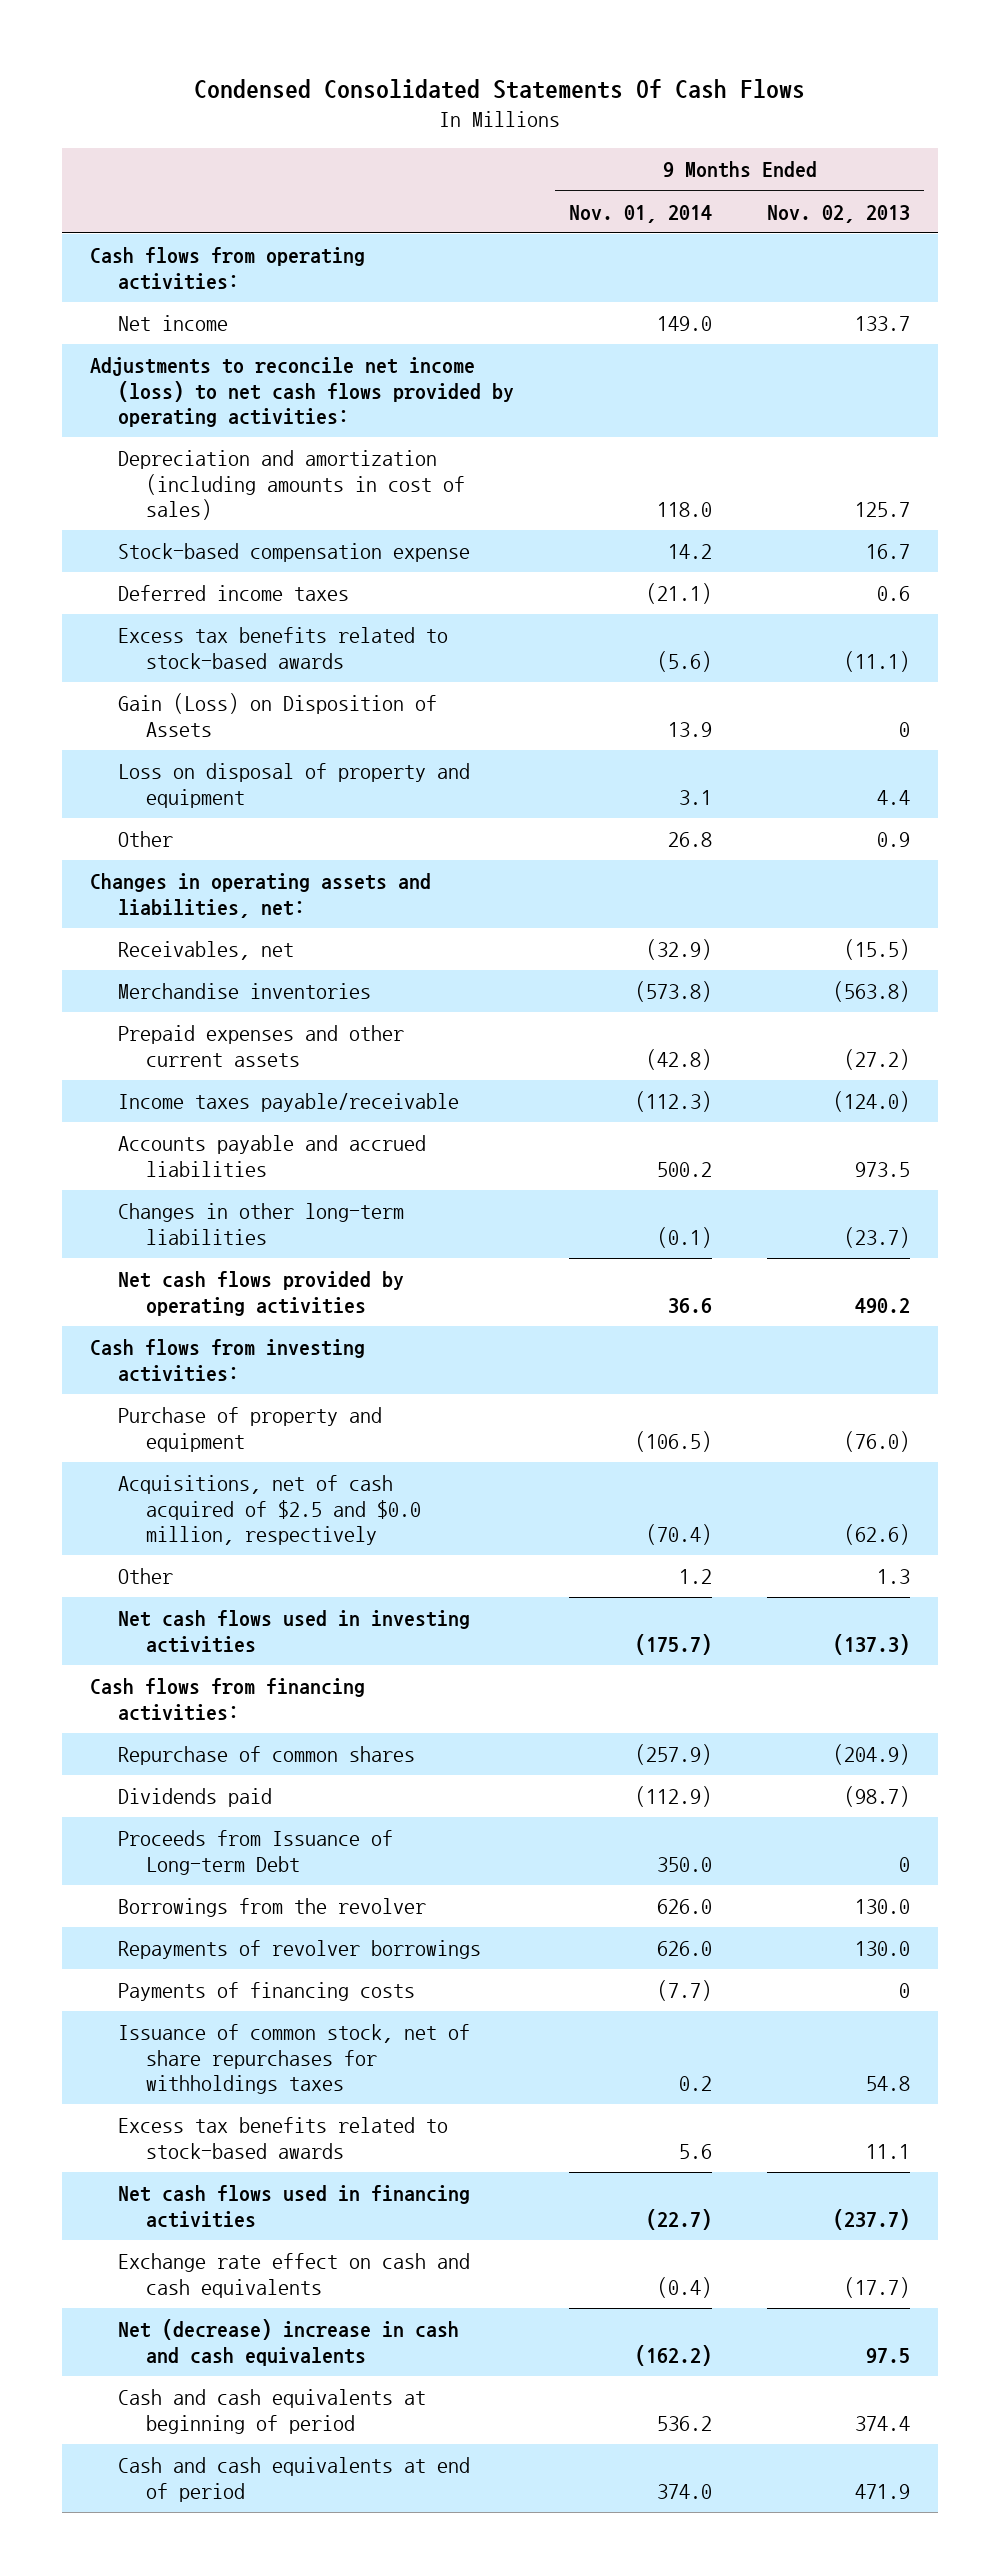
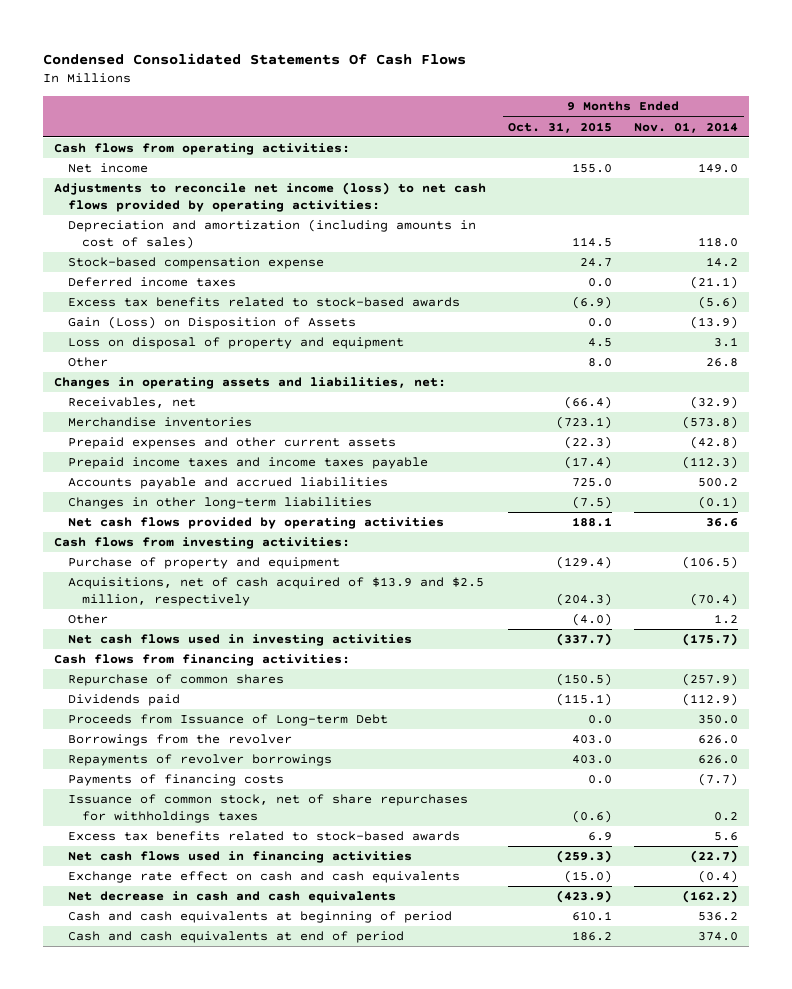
- | 9 Months Ended Nov. 01, 2014 | 9 Months Ended Nov. 02, 2013
+ | 9 Months Ended Oct. 31, 2015 | 9 Months Ended Nov. 01, 2014
- Gain (Loss) on Disposition of Assets | 13.9 | 0
+ Gain (Loss) on Disposition of Assets | 0.0 | (13.9)
- Income taxes payable/receivable | (112.3) | (124.0)
+ Prepaid income taxes and income taxes payable | (17.4) | (112.3)
- Acquisitions, net of cash acquired of $2.5 and $0.0 million, respectively | (70.4) | (62.6)
+ Acquisitions, net of cash acquired of $13.9 and $2.5 million, respectively | (204.3) | (70.4)
- Net (decrease) increase in cash and cash equivalents | (162.2) | 97.5
+ Net decrease in cash and cash equivalents | (423.9) | (162.2)

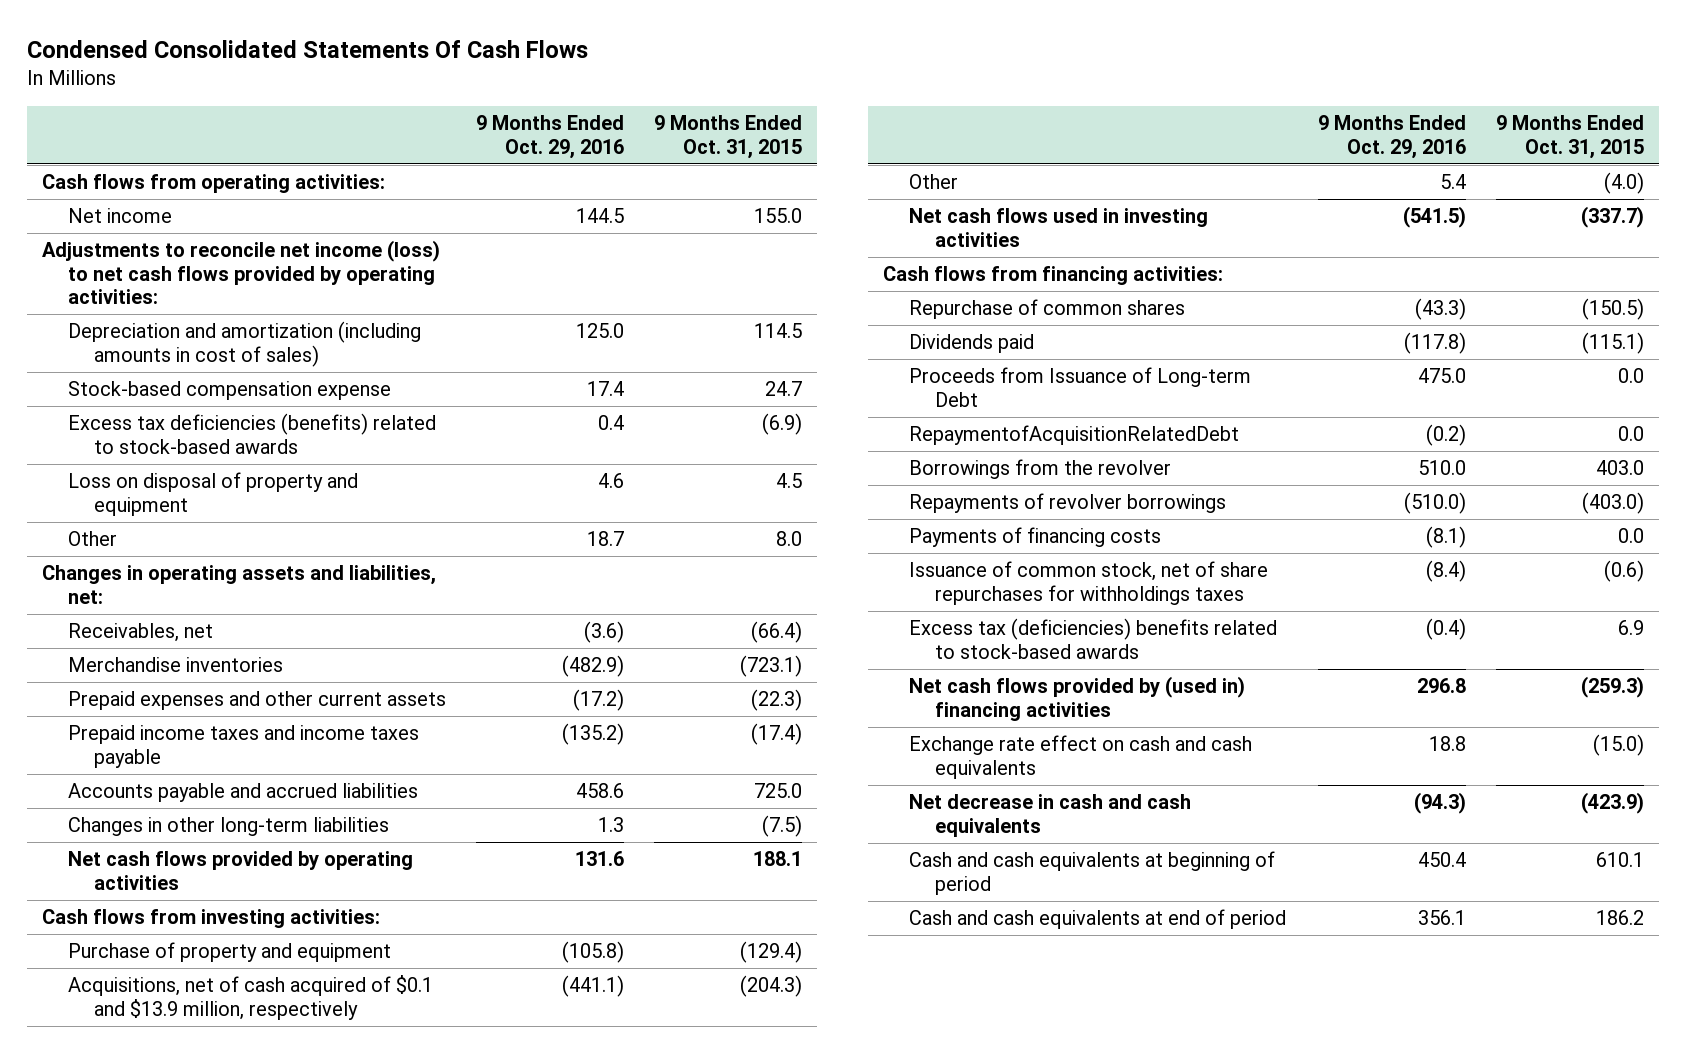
- | 9 Months Ended Oct. 31, 2015 | 9 Months Ended Nov. 01, 2014
+ | 9 Months Ended Oct. 29, 2016 | 9 Months Ended Oct. 31, 2015
- Deferred income taxes | 0.0 | (21.1)
- Excess tax benefits related to stock-based awards | (6.9) | (5.6)
- Gain (Loss) on Disposition of Assets | 0.0 | (13.9)
+ Excess tax deficiencies (benefits) related to stock-based awards | 0.4 | (6.9)
- Acquisitions, net of cash acquired of $13.9 and $2.5 million, respectively | (204.3) | (70.4)
+ Acquisitions, net of cash acquired of $0.1 and $13.9 million, respectively | (441.1) | (204.3)
+ RepaymentofAcquisitionRelatedDebt | (0.2) | 0.0
- Repayments of revolver borrowings | 403.0 | 626.0
+ Repayments of revolver borrowings | (510.0) | (403.0)
- Excess tax benefits related to stock-based awards | 6.9 | 5.6
- Net cash flows used in financing activities | (259.3) | (22.7)
+ Excess tax (deficiencies) benefits related to stock-based awards | (0.4) | 6.9
+ Net cash flows provided by (used in) financing activities | 296.8 | (259.3)

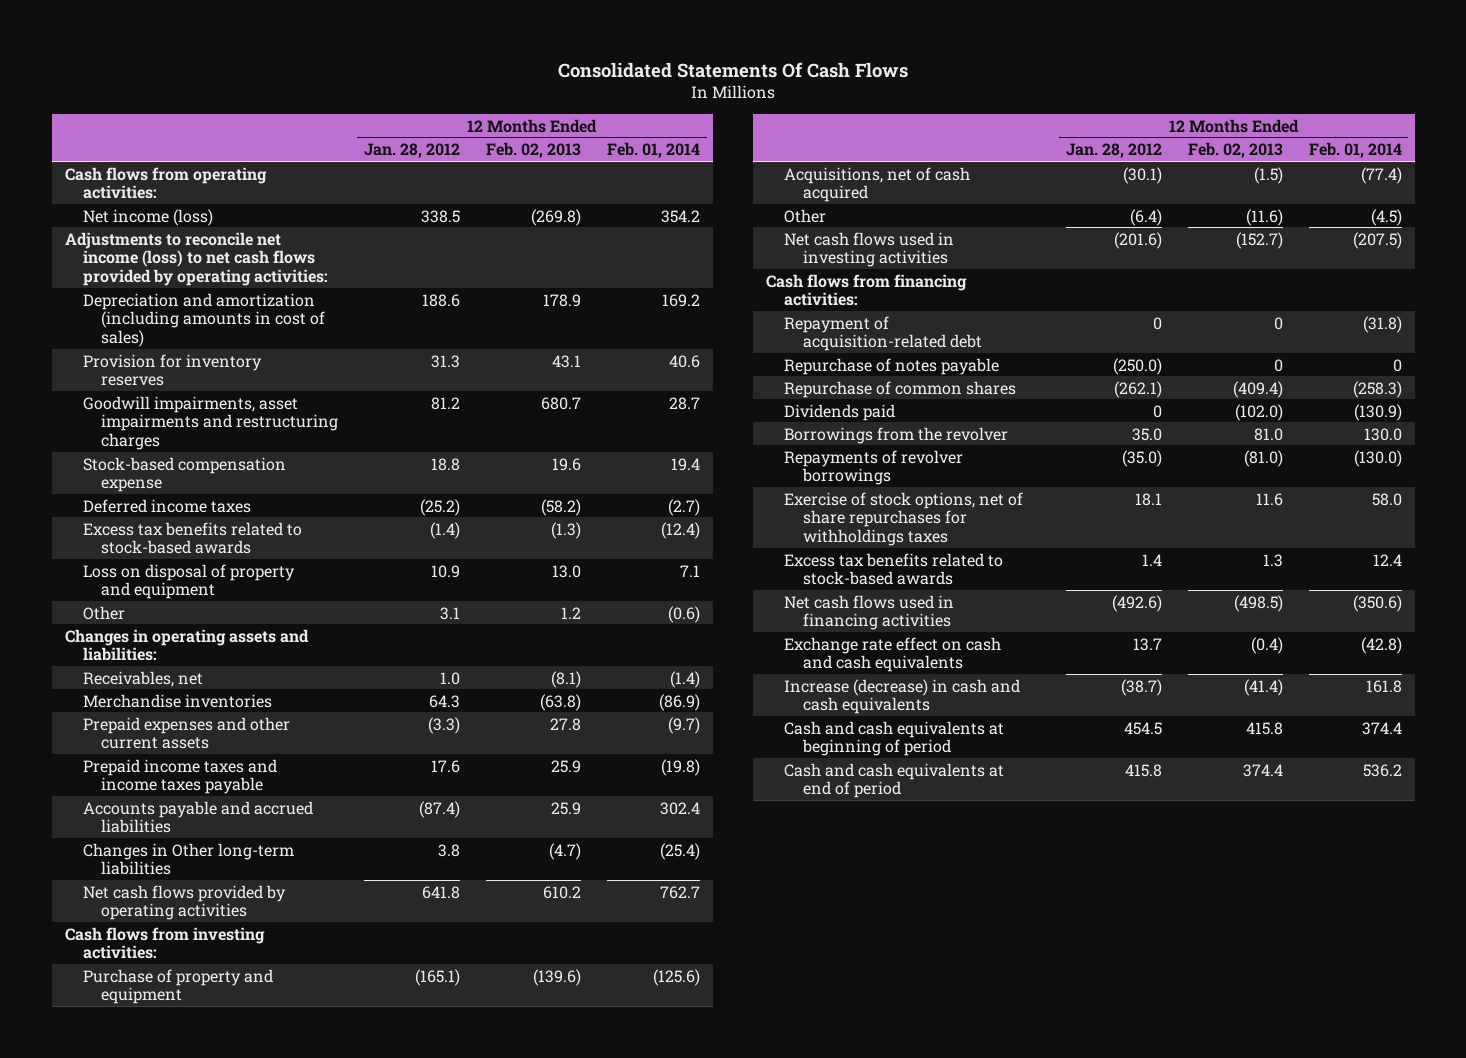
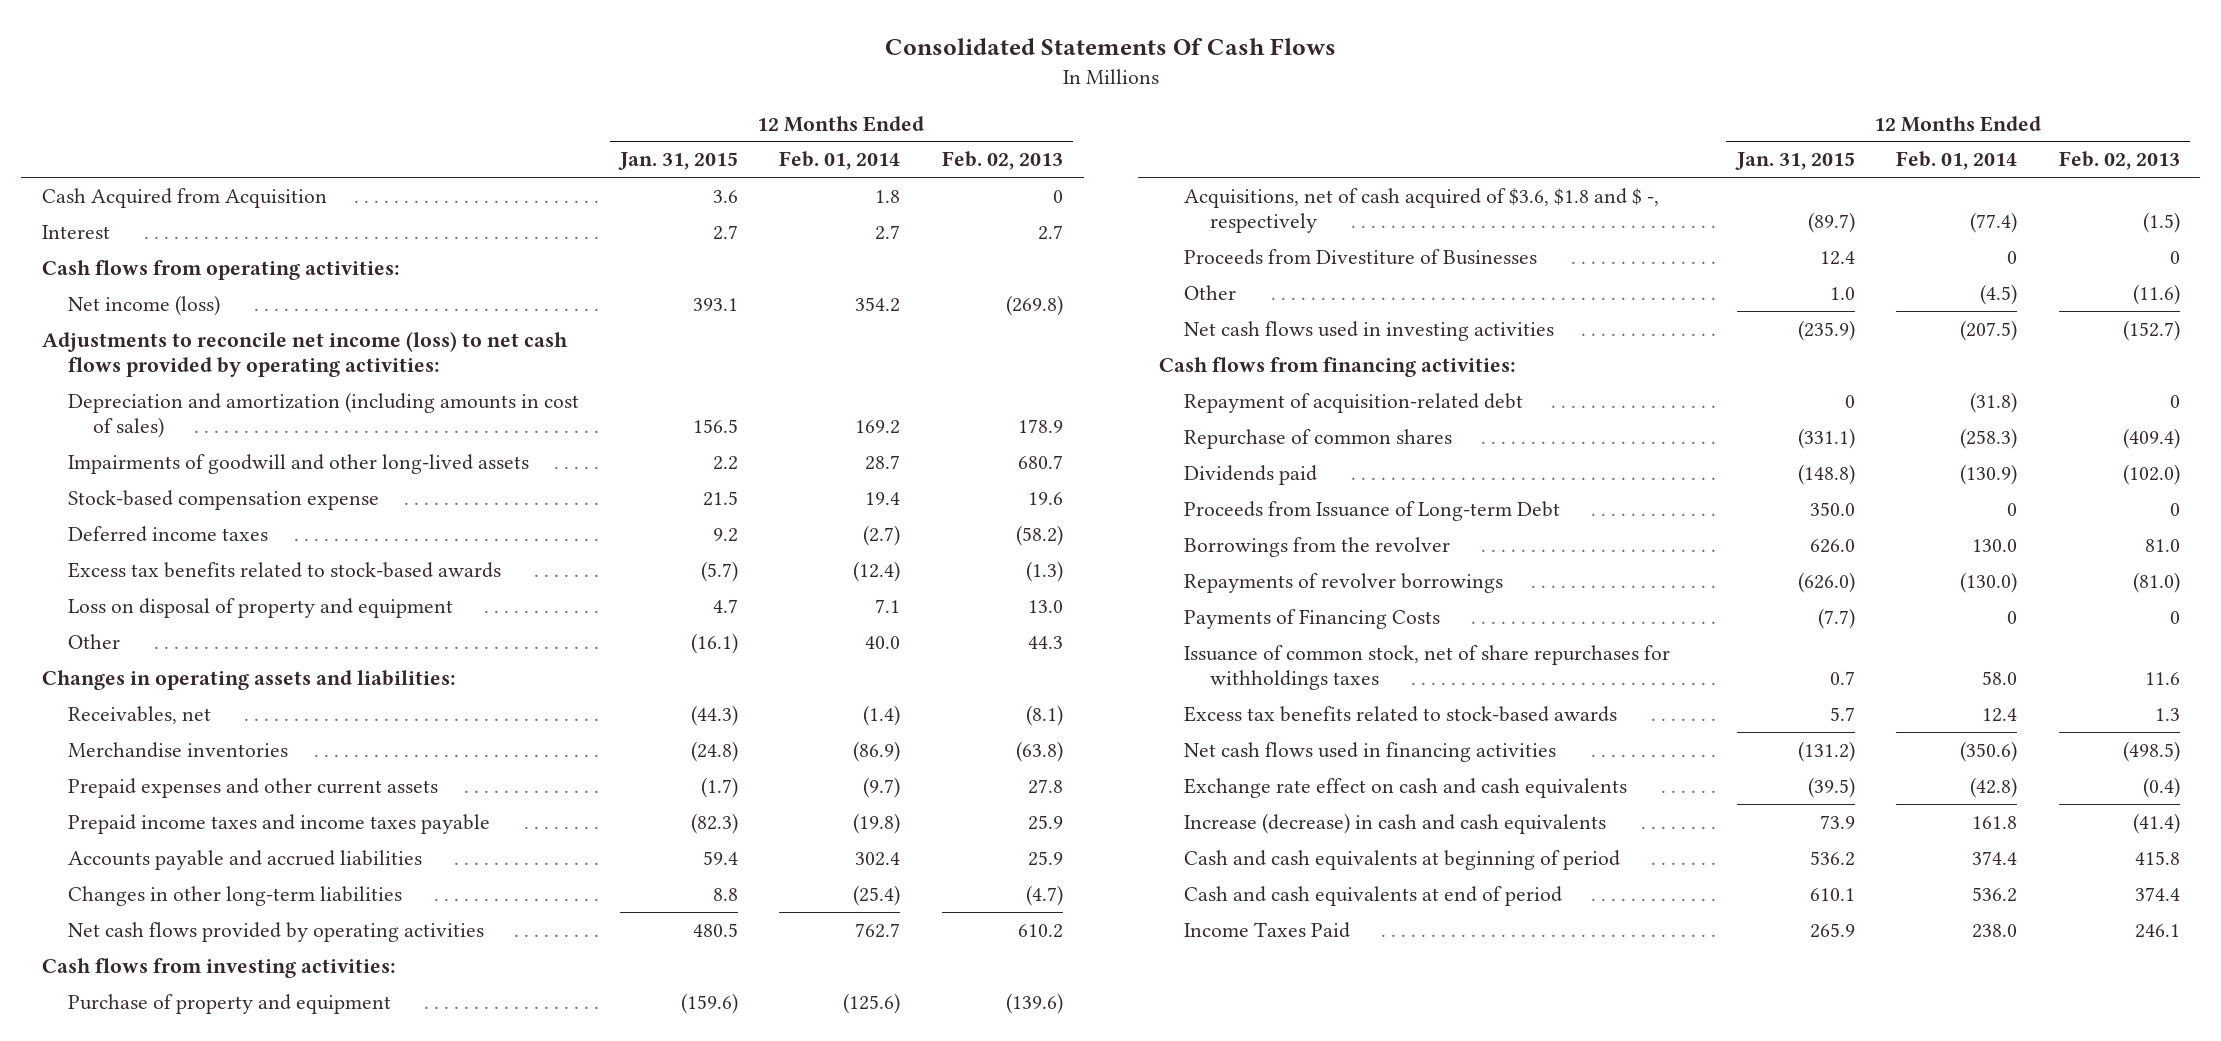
- | 12 Months Ended Jan. 28, 2012 | 12 Months Ended Feb. 02, 2013 | 12 Months Ended Feb. 01, 2014
+ | 12 Months Ended Jan. 31, 2015 | 12 Months Ended Feb. 01, 2014 | 12 Months Ended Feb. 02, 2013
+ Cash Acquired from Acquisition | 3.6 | 1.8 | 0
+ Interest | 2.7 | 2.7 | 2.7
- Provision for inventory reserves | 31.3 | 43.1 | 40.6
- Goodwill impairments, asset impairments and restructuring charges | 81.2 | 680.7 | 28.7
+ Impairments of goodwill and other long-lived assets | 2.2 | 28.7 | 680.7
- Other | 3.1 | 1.2 | (0.6)
+ Other | (16.1) | 40.0 | 44.3
- Changes in Other long-term liabilities | 3.8 | (4.7) | (25.4)
+ Changes in other long-term liabilities | 8.8 | (25.4) | (4.7)
- Acquisitions, net of cash acquired | (30.1) | (1.5) | (77.4)
+ Acquisitions, net of cash acquired of $3.6, $1.8 and $ -, respectively | (89.7) | (77.4) | (1.5)
+ Proceeds from Divestiture of Businesses | 12.4 | 0 | 0
- Repurchase of notes payable | (250.0) | 0 | 0
+ Proceeds from Issuance of Long-term Debt | 350.0 | 0 | 0
- Exercise of stock options, net of share repurchases for withholdings taxes | 18.1 | 11.6 | 58.0
+ Payments of Financing Costs | (7.7) | 0 | 0
+ Issuance of common stock, net of share repurchases for withholdings taxes | 0.7 | 58.0 | 11.6
+ Income Taxes Paid | 265.9 | 238.0 | 246.1

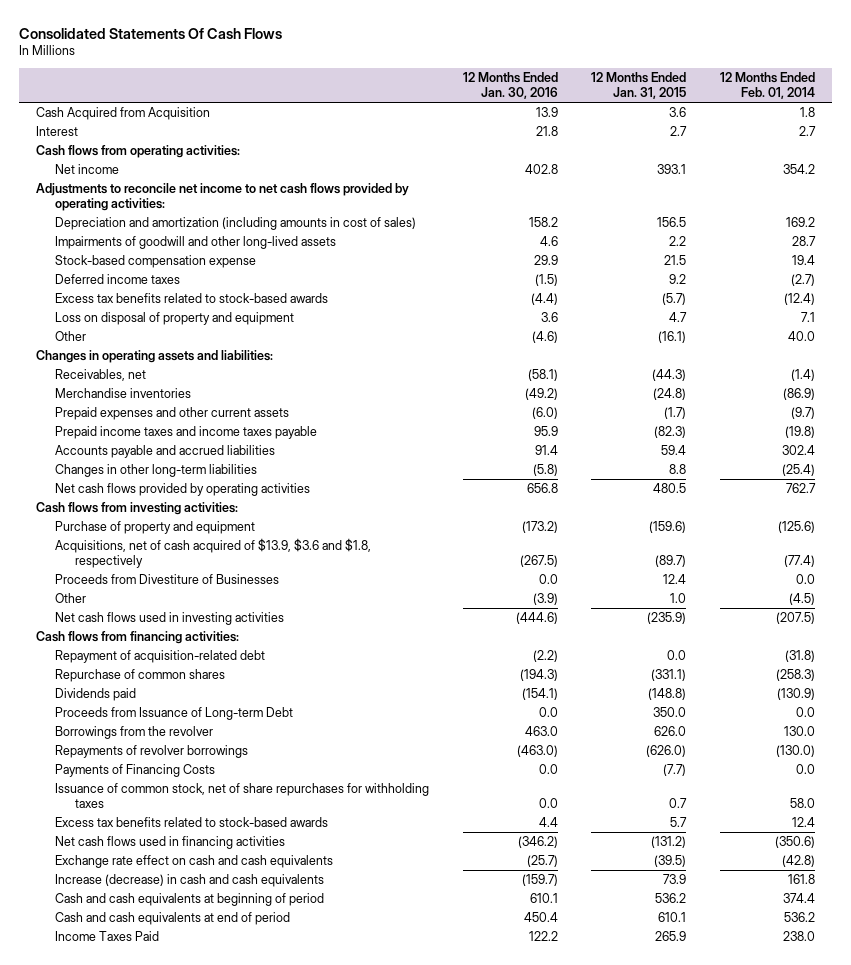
- | 12 Months Ended Jan. 31, 2015 | 12 Months Ended Feb. 01, 2014 | 12 Months Ended Feb. 02, 2013
+ | 12 Months Ended Jan. 30, 2016 | 12 Months Ended Jan. 31, 2015 | 12 Months Ended Feb. 01, 2014
- Net income (loss) | 393.1 | 354.2 | (269.8)
- Adjustments to reconcile net income (loss) to net cash flows provided by operating activities:
+ Net income | 402.8 | 393.1 | 354.2
+ Adjustments to reconcile net income to net cash flows provided by operating activities:
- Acquisitions, net of cash acquired of $3.6, $1.8 and $ -, respectively | (89.7) | (77.4) | (1.5)
- Proceeds from Divestiture of Businesses | 12.4 | 0 | 0
+ Acquisitions, net of cash acquired of $13.9, $3.6 and $1.8, respectively | (267.5) | (89.7) | (77.4)
+ Proceeds from Divestiture of Businesses | 0.0 | 12.4 | 0.0
- Repayment of acquisition-related debt | 0 | (31.8) | 0
+ Repayment of acquisition-related debt | (2.2) | 0.0 | (31.8)
- Proceeds from Issuance of Long-term Debt | 350.0 | 0 | 0
+ Proceeds from Issuance of Long-term Debt | 0.0 | 350.0 | 0.0
- Payments of Financing Costs | (7.7) | 0 | 0
- Issuance of common stock, net of share repurchases for withholdings taxes | 0.7 | 58.0 | 11.6
+ Payments of Financing Costs | 0.0 | (7.7) | 0.0
+ Issuance of common stock, net of share repurchases for withholding taxes | 0.0 | 0.7 | 58.0

